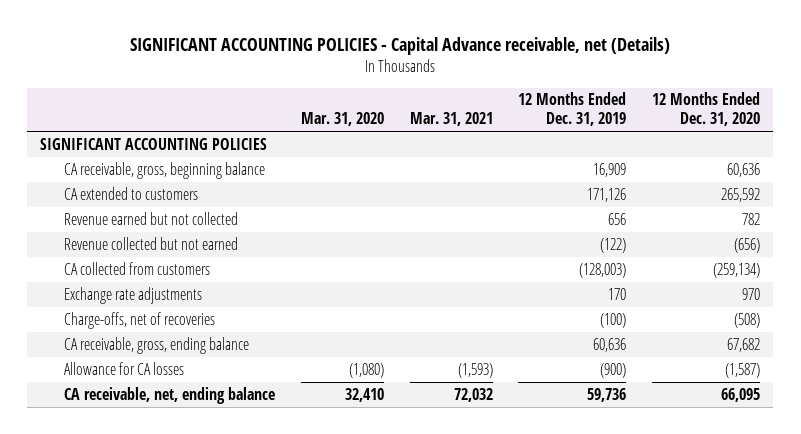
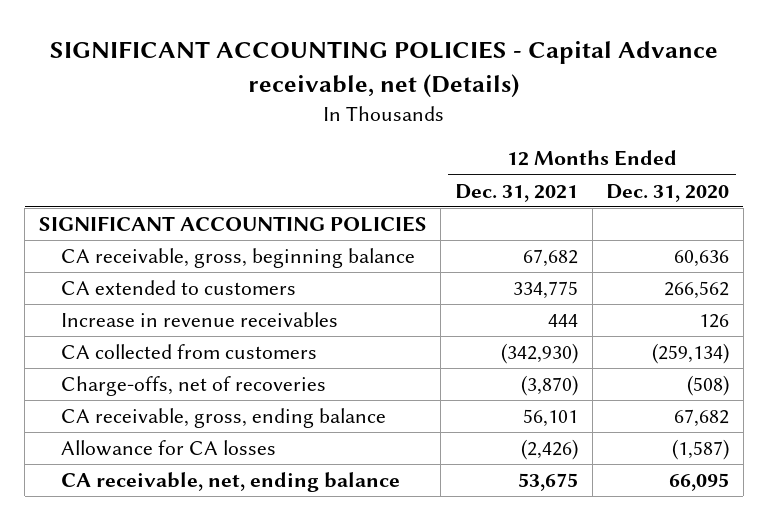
- | Mar. 31, 2020 | Mar. 31, 2021 | 12 Months Ended Dec. 31, 2019 | 12 Months Ended Dec. 31, 2020
+ | 12 Months Ended Dec. 31, 2021 | 12 Months Ended Dec. 31, 2020
- CA extended to customers | | | 171,126 | 265,592
- Revenue earned but not collected | | | 656 | 782
- Revenue collected but not earned | | | (122) | (656)
+ CA extended to customers | 334,775 | 266,562
+ Increase in revenue receivables | 444 | 126
- Exchange rate adjustments | | | 170 | 970

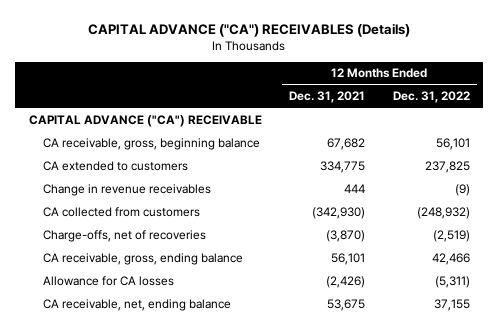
- SIGNIFICANT ACCOUNTING POLICIES - Capital Advance receivable, net (Details)
+ CAPITAL ADVANCE ("CA") RECEIVABLES (Details)
- | 12 Months Ended Dec. 31, 2021 | 12 Months Ended Dec. 31, 2020
+ | 12 Months Ended Dec. 31, 2021 | 12 Months Ended Dec. 31, 2022
- SIGNIFICANT ACCOUNTING POLICIES
+ CAPITAL ADVANCE ("CA") RECEIVABLE
- Increase in revenue receivables | 444 | 126
+ Change in revenue receivables | 444 | (9)

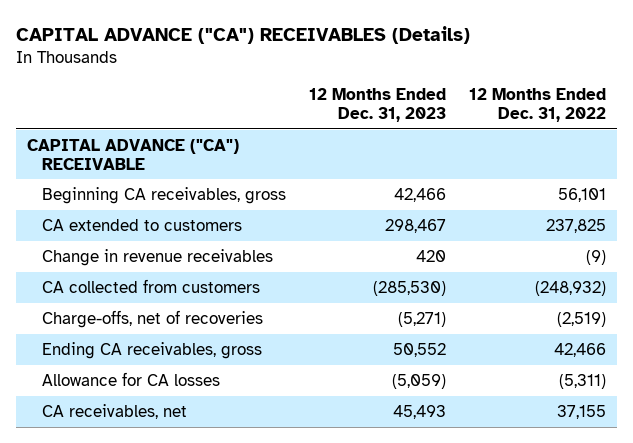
- | 12 Months Ended Dec. 31, 2021 | 12 Months Ended Dec. 31, 2022
+ | 12 Months Ended Dec. 31, 2023 | 12 Months Ended Dec. 31, 2022
- CA receivable, gross, beginning balance | 67,682 | 56,101
+ Beginning CA receivables, gross | 42,466 | 56,101
- CA receivable, gross, ending balance | 56,101 | 42,466
+ Ending CA receivables, gross | 50,552 | 42,466
- CA receivable, net, ending balance | 53,675 | 37,155
+ CA receivables, net | 45,493 | 37,155

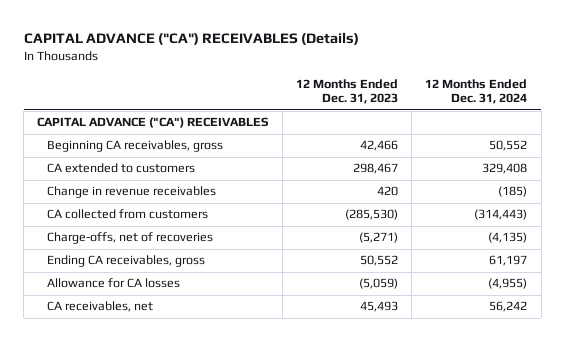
- | 12 Months Ended Dec. 31, 2023 | 12 Months Ended Dec. 31, 2022
+ | 12 Months Ended Dec. 31, 2023 | 12 Months Ended Dec. 31, 2024
- CAPITAL ADVANCE ("CA") RECEIVABLE
+ CAPITAL ADVANCE ("CA") RECEIVABLES

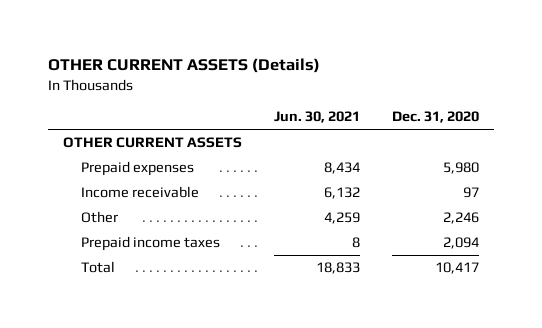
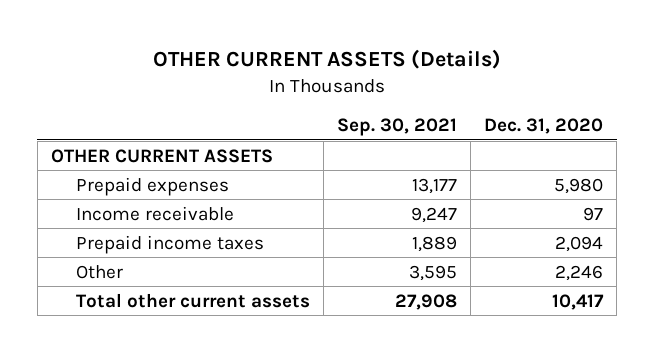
- | Jun. 30, 2021 | Dec. 31, 2020
+ | Sep. 30, 2021 | Dec. 31, 2020
- Total | 18,833 | 10,417
moved down: Other | 3,595 | 2,246
+ Total other current assets | 27,908 | 10,417

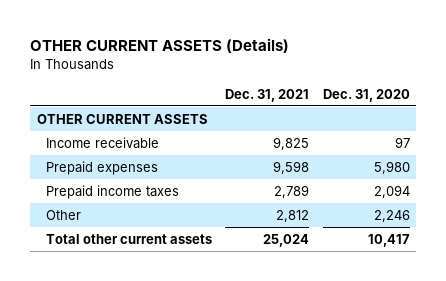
- | Sep. 30, 2021 | Dec. 31, 2020
+ | Dec. 31, 2021 | Dec. 31, 2020
moved down: Prepaid expenses | 9,598 | 5,980

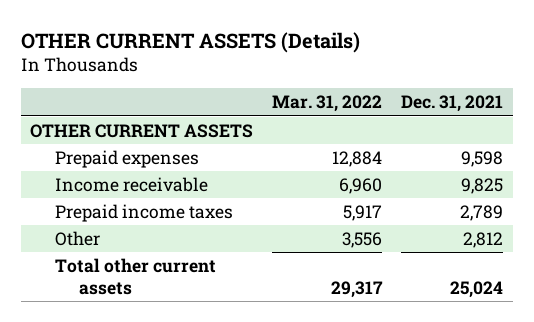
- | Dec. 31, 2021 | Dec. 31, 2020
+ | Mar. 31, 2022 | Dec. 31, 2021
moved down: Income receivable | 6,960 | 9,825

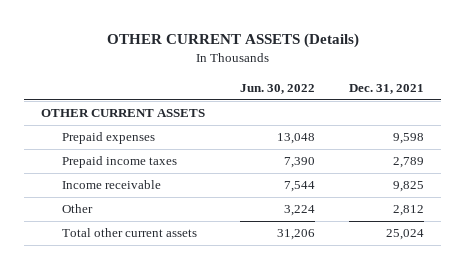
- | Mar. 31, 2022 | Dec. 31, 2021
+ | Jun. 30, 2022 | Dec. 31, 2021
moved down: Income receivable | 7,544 | 9,825

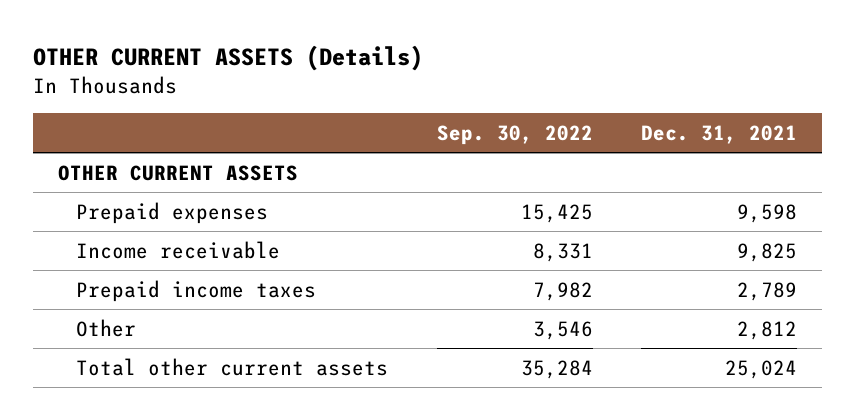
- | Jun. 30, 2022 | Dec. 31, 2021
+ | Sep. 30, 2022 | Dec. 31, 2021
moved down: Prepaid income taxes | 7,982 | 2,789

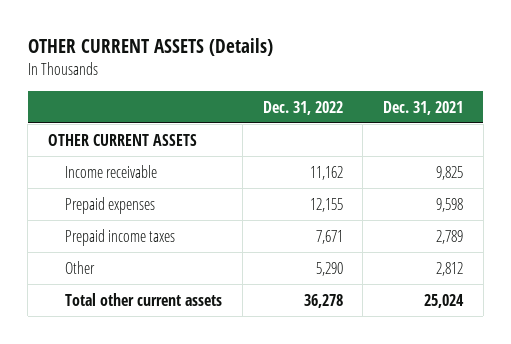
- | Sep. 30, 2022 | Dec. 31, 2021
+ | Dec. 31, 2022 | Dec. 31, 2021
moved down: Prepaid expenses | 12,155 | 9,598

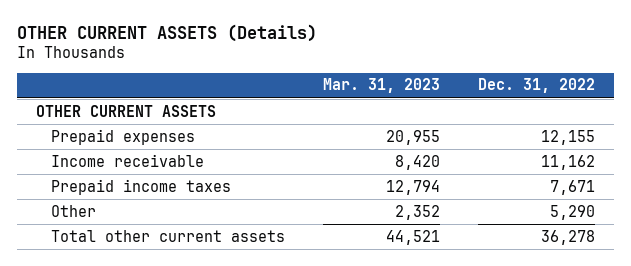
- | Dec. 31, 2022 | Dec. 31, 2021
+ | Mar. 31, 2023 | Dec. 31, 2022
moved down: Income receivable | 8,420 | 11,162

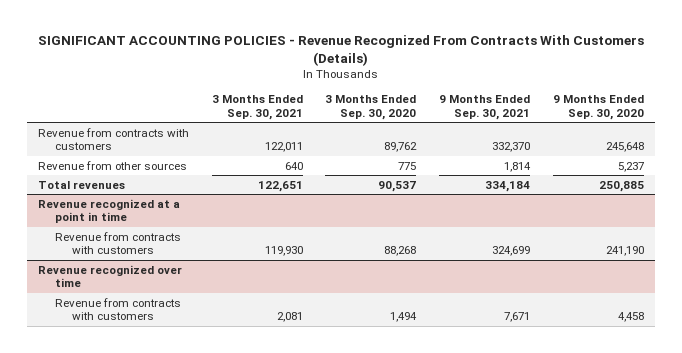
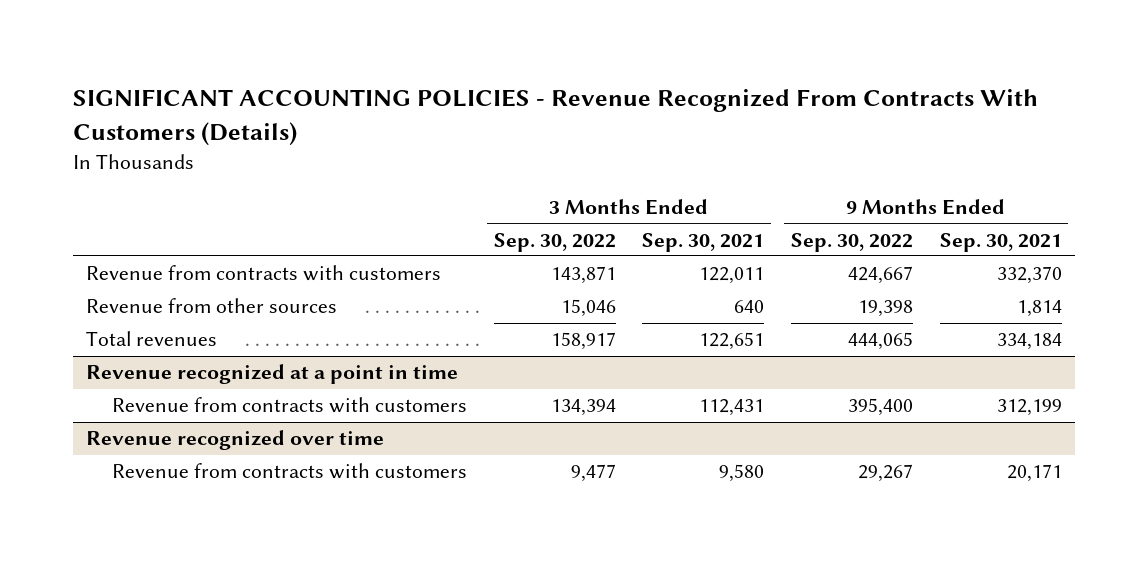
- | 3 Months Ended Sep. 30, 2021 | 3 Months Ended Sep. 30, 2020 | 9 Months Ended Sep. 30, 2021 | 9 Months Ended Sep. 30, 2020
+ | 3 Months Ended Sep. 30, 2022 | 3 Months Ended Sep. 30, 2021 | 9 Months Ended Sep. 30, 2022 | 9 Months Ended Sep. 30, 2021
@ Revenue recognized at a point in time
- Revenue from contracts with customers | 119,930 | 88,268 | 324,699 | 241,190
+ Revenue from contracts with customers | 134,394 | 112,431 | 395,400 | 312,199
@ Revenue recognized over time
- Revenue from contracts with customers | 2,081 | 1,494 | 7,671 | 4,458
+ Revenue from contracts with customers | 9,477 | 9,580 | 29,267 | 20,171

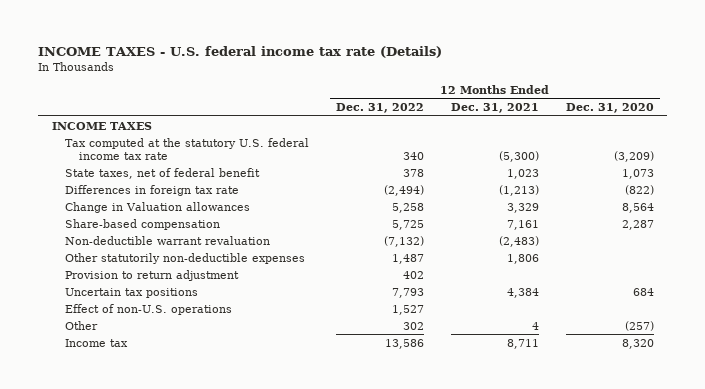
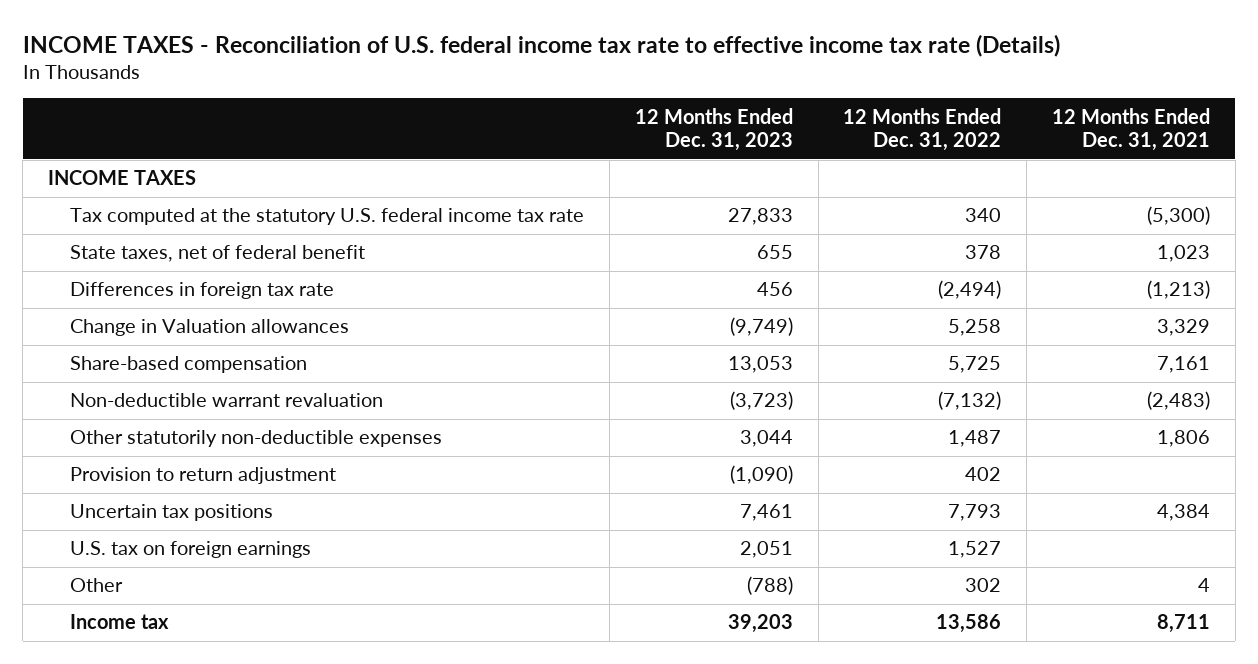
- INCOME TAXES - U.S. federal income tax rate (Details)
+ INCOME TAXES - Reconciliation of U.S. federal income tax rate to effective income tax rate (Details)
- | 12 Months Ended Dec. 31, 2022 | 12 Months Ended Dec. 31, 2021 | 12 Months Ended Dec. 31, 2020
+ | 12 Months Ended Dec. 31, 2023 | 12 Months Ended Dec. 31, 2022 | 12 Months Ended Dec. 31, 2021
- Effect of non-U.S. operations | 1,527 | |
+ U.S. tax on foreign earnings | 2,051 | 1,527 |

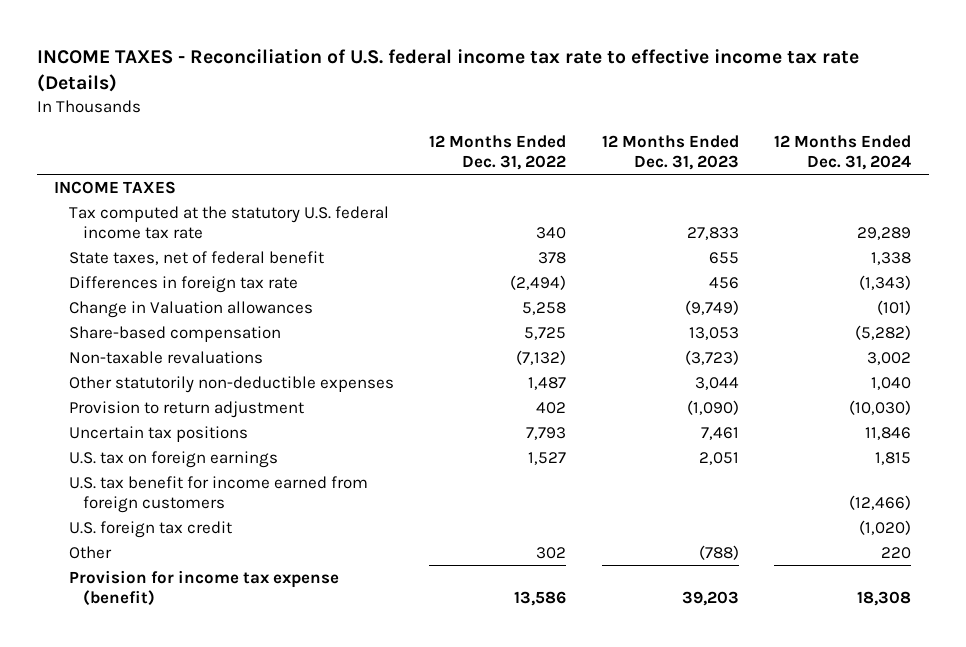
- | 12 Months Ended Dec. 31, 2023 | 12 Months Ended Dec. 31, 2022 | 12 Months Ended Dec. 31, 2021
+ | 12 Months Ended Dec. 31, 2022 | 12 Months Ended Dec. 31, 2023 | 12 Months Ended Dec. 31, 2024
- Non-deductible warrant revaluation | (3,723) | (7,132) | (2,483)
+ Non-taxable revaluations | (7,132) | (3,723) | 3,002
+ U.S. tax benefit for income earned from foreign customers | | | (12,466)
+ U.S. foreign tax credit | | | (1,020)
- Income tax | 39,203 | 13,586 | 8,711
+ Provision for income tax expense (benefit) | 13,586 | 39,203 | 18,308

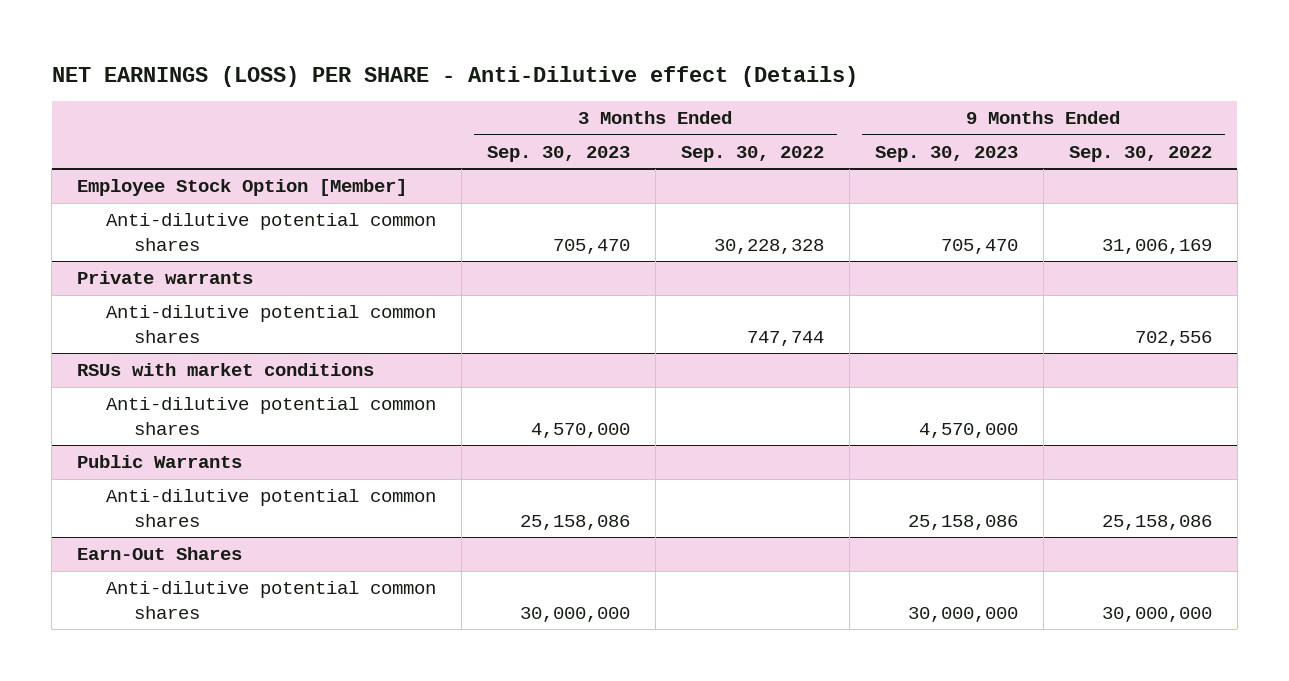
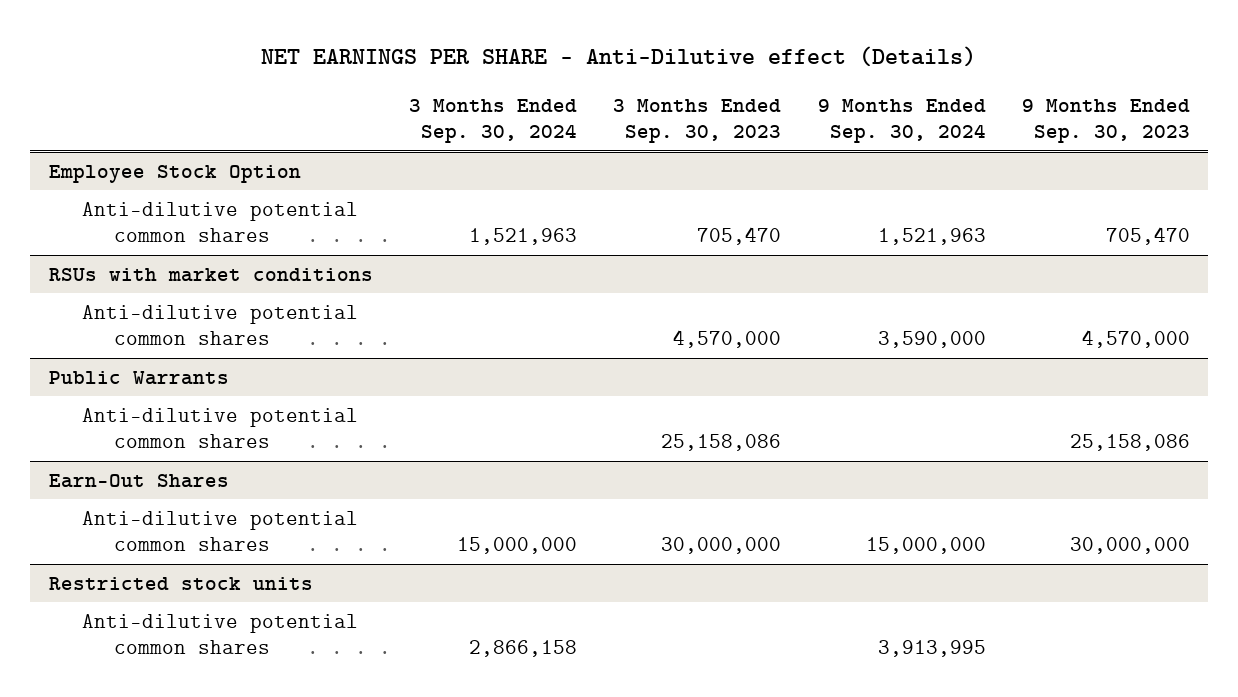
- NET EARNINGS (LOSS) PER SHARE - Anti-Dilutive effect (Details)
+ NET EARNINGS PER SHARE - Anti-Dilutive effect (Details)
- | 3 Months Ended Sep. 30, 2023 | 3 Months Ended Sep. 30, 2022 | 9 Months Ended Sep. 30, 2023 | 9 Months Ended Sep. 30, 2022
+ | 3 Months Ended Sep. 30, 2024 | 3 Months Ended Sep. 30, 2023 | 9 Months Ended Sep. 30, 2024 | 9 Months Ended Sep. 30, 2023
- Employee Stock Option [Member]
+ Employee Stock Option
- Private warrants
- Anti-dilutive potential common shares | | 747,744 | | 702,556
+ Restricted stock units
+ Anti-dilutive potential common shares | 2,866,158 | | 3,913,995 |

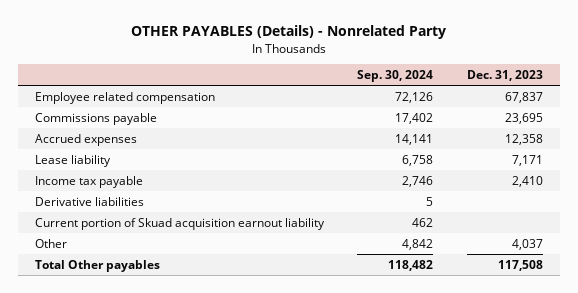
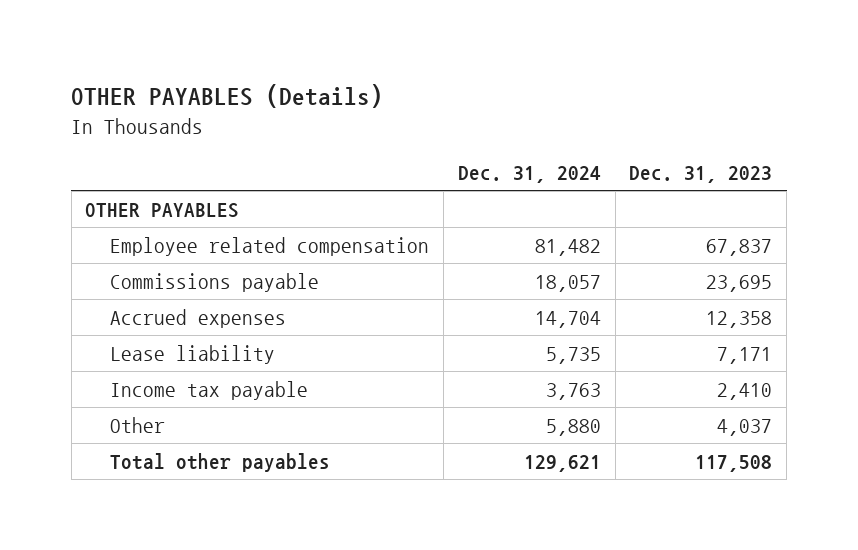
- OTHER PAYABLES (Details) - Nonrelated Party
+ OTHER PAYABLES (Details)
- | Sep. 30, 2024 | Dec. 31, 2023
+ | Dec. 31, 2024 | Dec. 31, 2023
+ OTHER PAYABLES
- Derivative liabilities | 5 |
- Current portion of Skuad acquisition earnout liability | 462 |
- Total Other payables | 118,482 | 117,508
+ Total other payables | 129,621 | 117,508

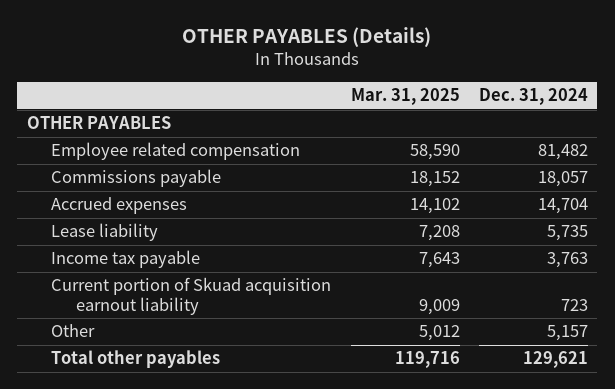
- | Dec. 31, 2024 | Dec. 31, 2023
+ | Mar. 31, 2025 | Dec. 31, 2024
- Other | 5,880 | 4,037
+ Current portion of Skuad acquisition earnout liability | 9,009 | 723
+ Other | 5,012 | 5,157

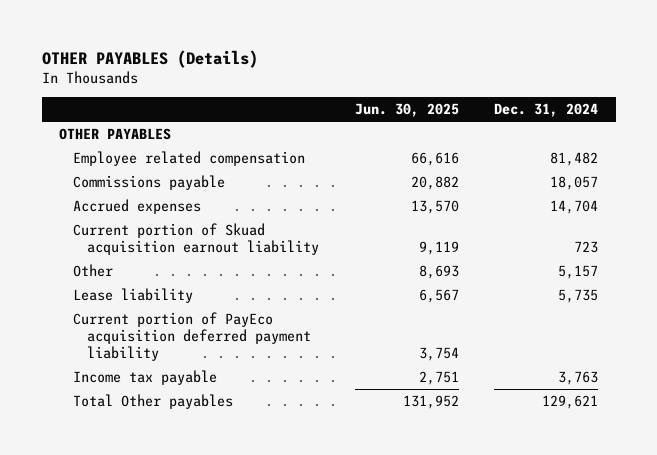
- | Mar. 31, 2025 | Dec. 31, 2024
+ | Jun. 30, 2025 | Dec. 31, 2024
- Total other payables | 119,716 | 129,621
moved down: Lease liability | 6,567 | 5,735
+ Current portion of PayEco acquisition deferred payment liability | 3,754 |
moved down: Income tax payable | 2,751 | 3,763
+ Total Other payables | 131,952 | 129,621

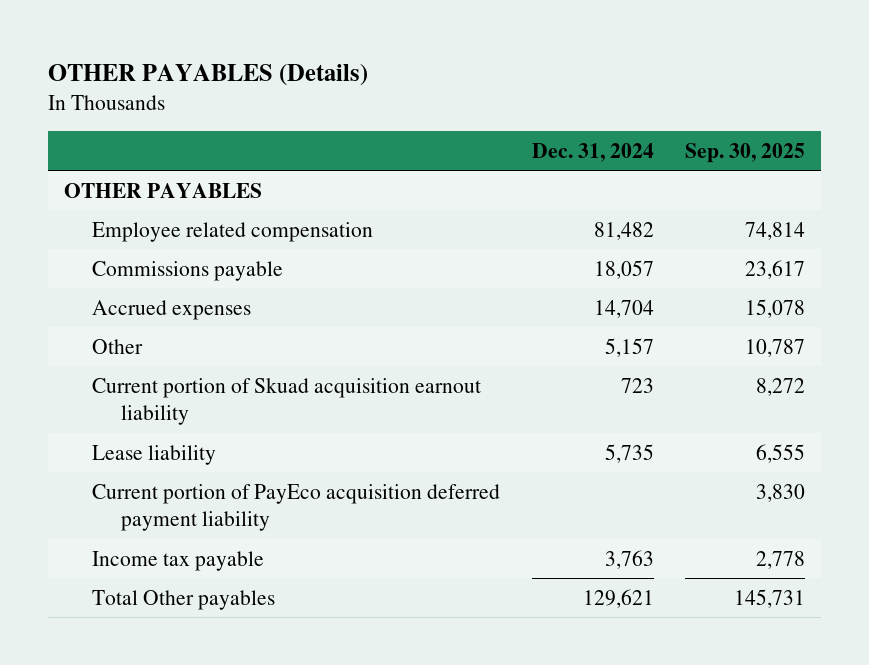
- | Jun. 30, 2025 | Dec. 31, 2024
+ | Dec. 31, 2024 | Sep. 30, 2025
moved down: Current portion of Skuad acquisition earnout liability | 723 | 8,272

